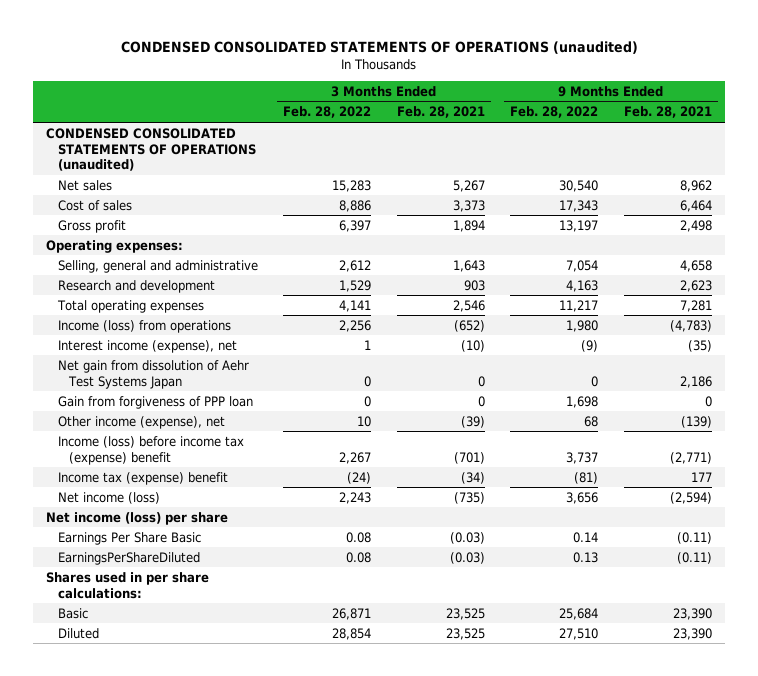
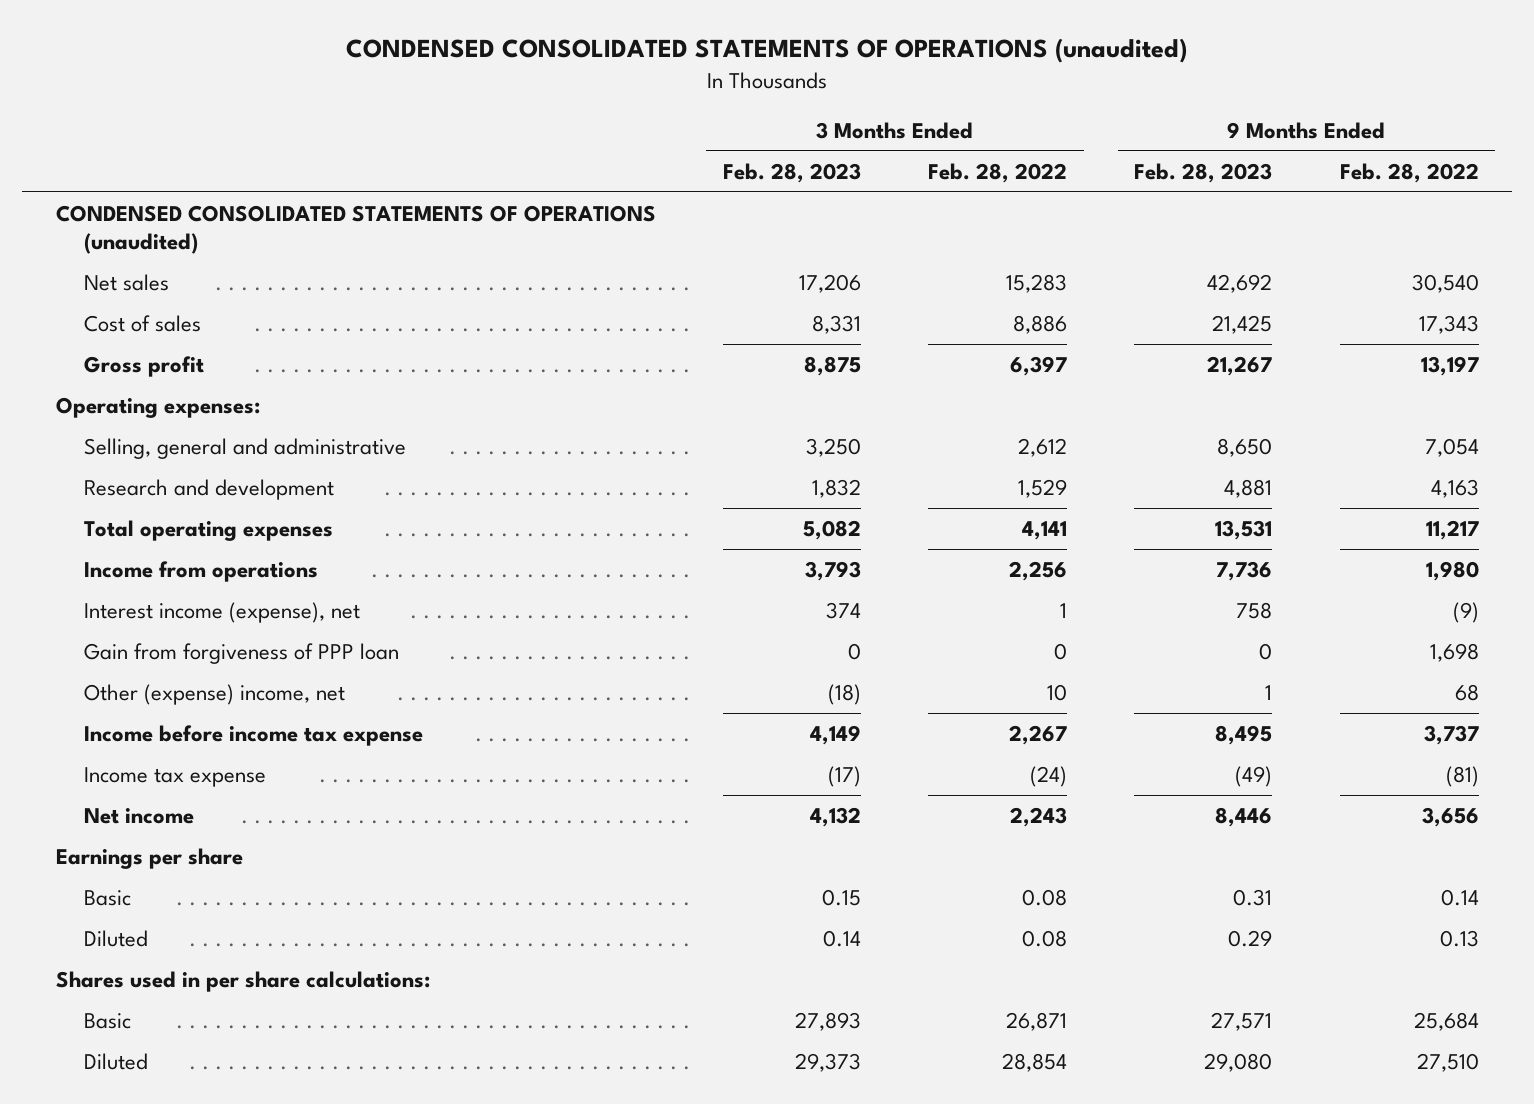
- | 3 Months Ended Feb. 28, 2022 | 3 Months Ended Feb. 28, 2021 | 9 Months Ended Feb. 28, 2022 | 9 Months Ended Feb. 28, 2021
+ | 3 Months Ended Feb. 28, 2023 | 3 Months Ended Feb. 28, 2022 | 9 Months Ended Feb. 28, 2023 | 9 Months Ended Feb. 28, 2022
- Income (loss) from operations | 2,256 | (652) | 1,980 | (4,783)
+ Income from operations | 3,793 | 2,256 | 7,736 | 1,980
- Net gain from dissolution of Aehr Test Systems Japan | 0 | 0 | 0 | 2,186
- Other income (expense), net | 10 | (39) | 68 | (139)
- Income (loss) before income tax (expense) benefit | 2,267 | (701) | 3,737 | (2,771)
- Income tax (expense) benefit | (24) | (34) | (81) | 177
- Net income (loss) | 2,243 | (735) | 3,656 | (2,594)
- Net income (loss) per share
- Earnings Per Share Basic | 0.08 | (0.03) | 0.14 | (0.11)
- EarningsPerShareDiluted | 0.08 | (0.03) | 0.13 | (0.11)
+ Other (expense) income, net | (18) | 10 | 1 | 68
+ Income before income tax expense | 4,149 | 2,267 | 8,495 | 3,737
+ Income tax expense | (17) | (24) | (49) | (81)
+ Net income | 4,132 | 2,243 | 8,446 | 3,656
+ Earnings per share
+ Basic | 0.15 | 0.08 | 0.31 | 0.14
+ Diluted | 0.14 | 0.08 | 0.29 | 0.13

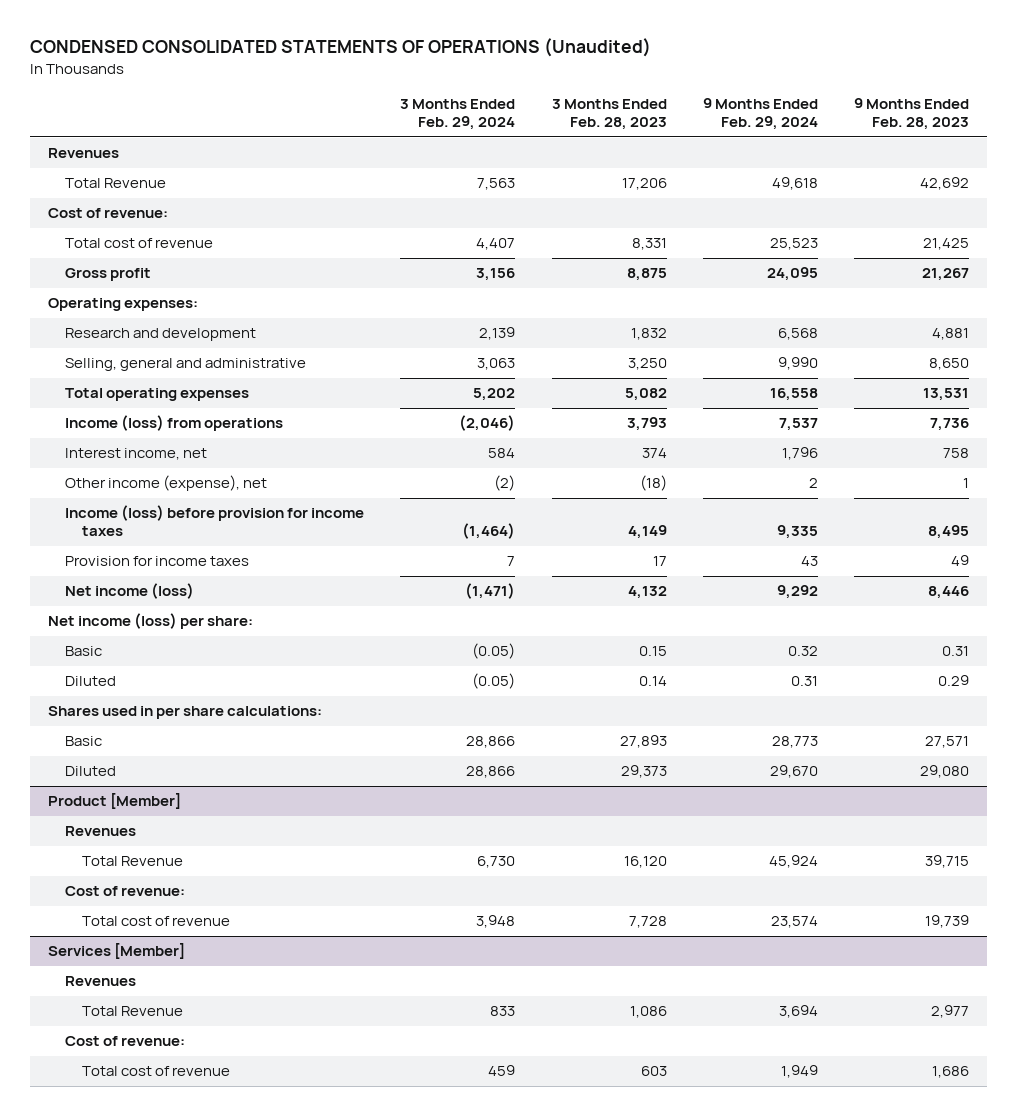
- CONDENSED CONSOLIDATED STATEMENTS OF OPERATIONS (unaudited)
+ CONDENSED CONSOLIDATED STATEMENTS OF OPERATIONS (Unaudited)
- | 3 Months Ended Feb. 28, 2023 | 3 Months Ended Feb. 28, 2022 | 9 Months Ended Feb. 28, 2023 | 9 Months Ended Feb. 28, 2022
+ | 3 Months Ended Feb. 29, 2024 | 3 Months Ended Feb. 28, 2023 | 9 Months Ended Feb. 29, 2024 | 9 Months Ended Feb. 28, 2023
- CONDENSED CONSOLIDATED STATEMENTS OF OPERATIONS (unaudited)
- Net sales | 17,206 | 15,283 | 42,692 | 30,540
- Cost of sales | 8,331 | 8,886 | 21,425 | 17,343
+ Revenues
+ Total Revenue | 7,563 | 17,206 | 49,618 | 42,692
+ Cost of revenue:
+ Total cost of revenue | 4,407 | 8,331 | 25,523 | 21,425
moved down: Selling, general and administrative | 3,063 | 3,250 | 9,990 | 8,650
- Income from operations | 3,793 | 2,256 | 7,736 | 1,980
- Interest income (expense), net | 374 | 1 | 758 | (9)
- Gain from forgiveness of PPP loan | 0 | 0 | 0 | 1,698
- Other (expense) income, net | (18) | 10 | 1 | 68
- Income before income tax expense | 4,149 | 2,267 | 8,495 | 3,737
- Income tax expense | (17) | (24) | (49) | (81)
- Net income | 4,132 | 2,243 | 8,446 | 3,656
- Earnings per share
+ Income (loss) from operations | (2,046) | 3,793 | 7,537 | 7,736
+ Interest income, net | 584 | 374 | 1,796 | 758
+ Other income (expense), net | (2) | (18) | 2 | 1
+ Income (loss) before provision for income taxes | (1,464) | 4,149 | 9,335 | 8,495
+ Provision for income taxes | 7 | 17 | 43 | 49
+ Net income (loss) | (1,471) | 4,132 | 9,292 | 8,446
+ Net income (loss) per share:
+ Product [Member]
+ Revenues
+ Total Revenue | 6,730 | 16,120 | 45,924 | 39,715
+ Cost of revenue:
+ Total cost of revenue | 3,948 | 7,728 | 23,574 | 19,739
+ Services [Member]
+ Revenues
+ Total Revenue | 833 | 1,086 | 3,694 | 2,977
+ Cost of revenue:
+ Total cost of revenue | 459 | 603 | 1,949 | 1,686

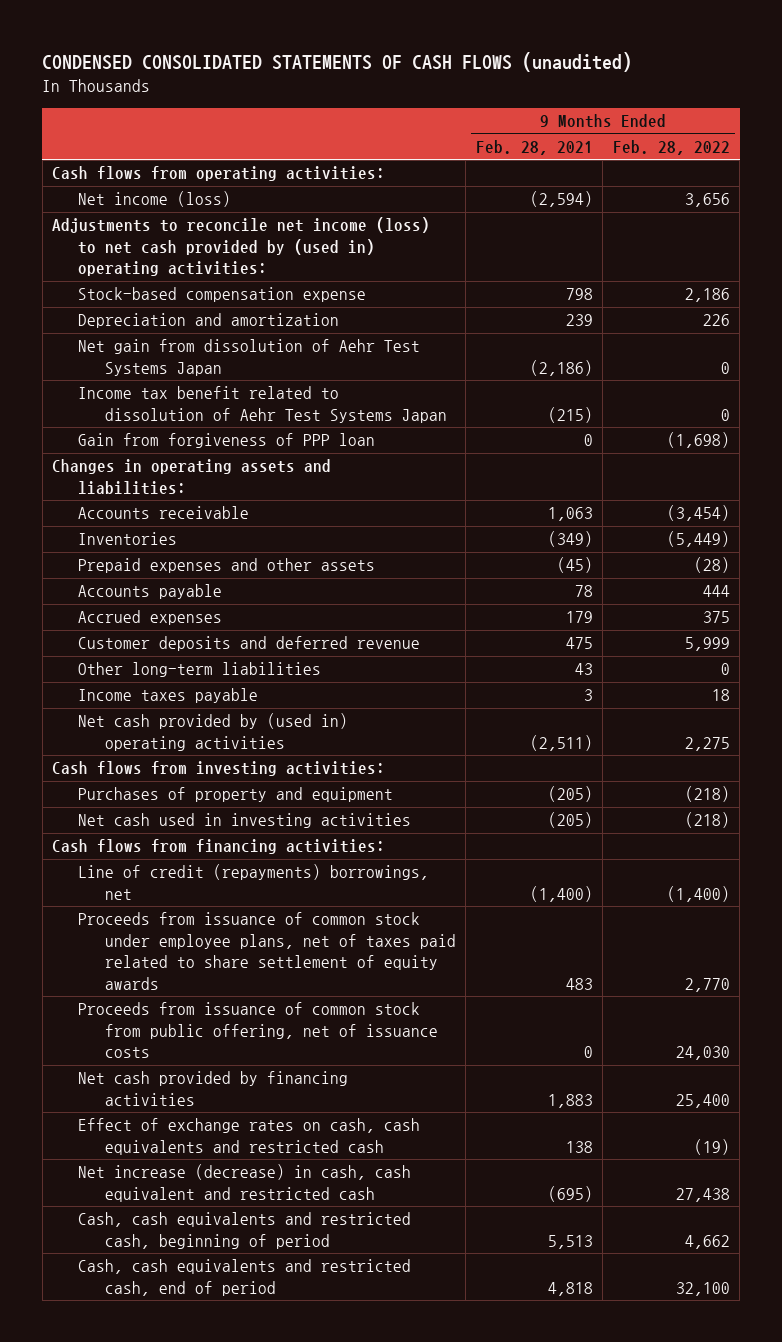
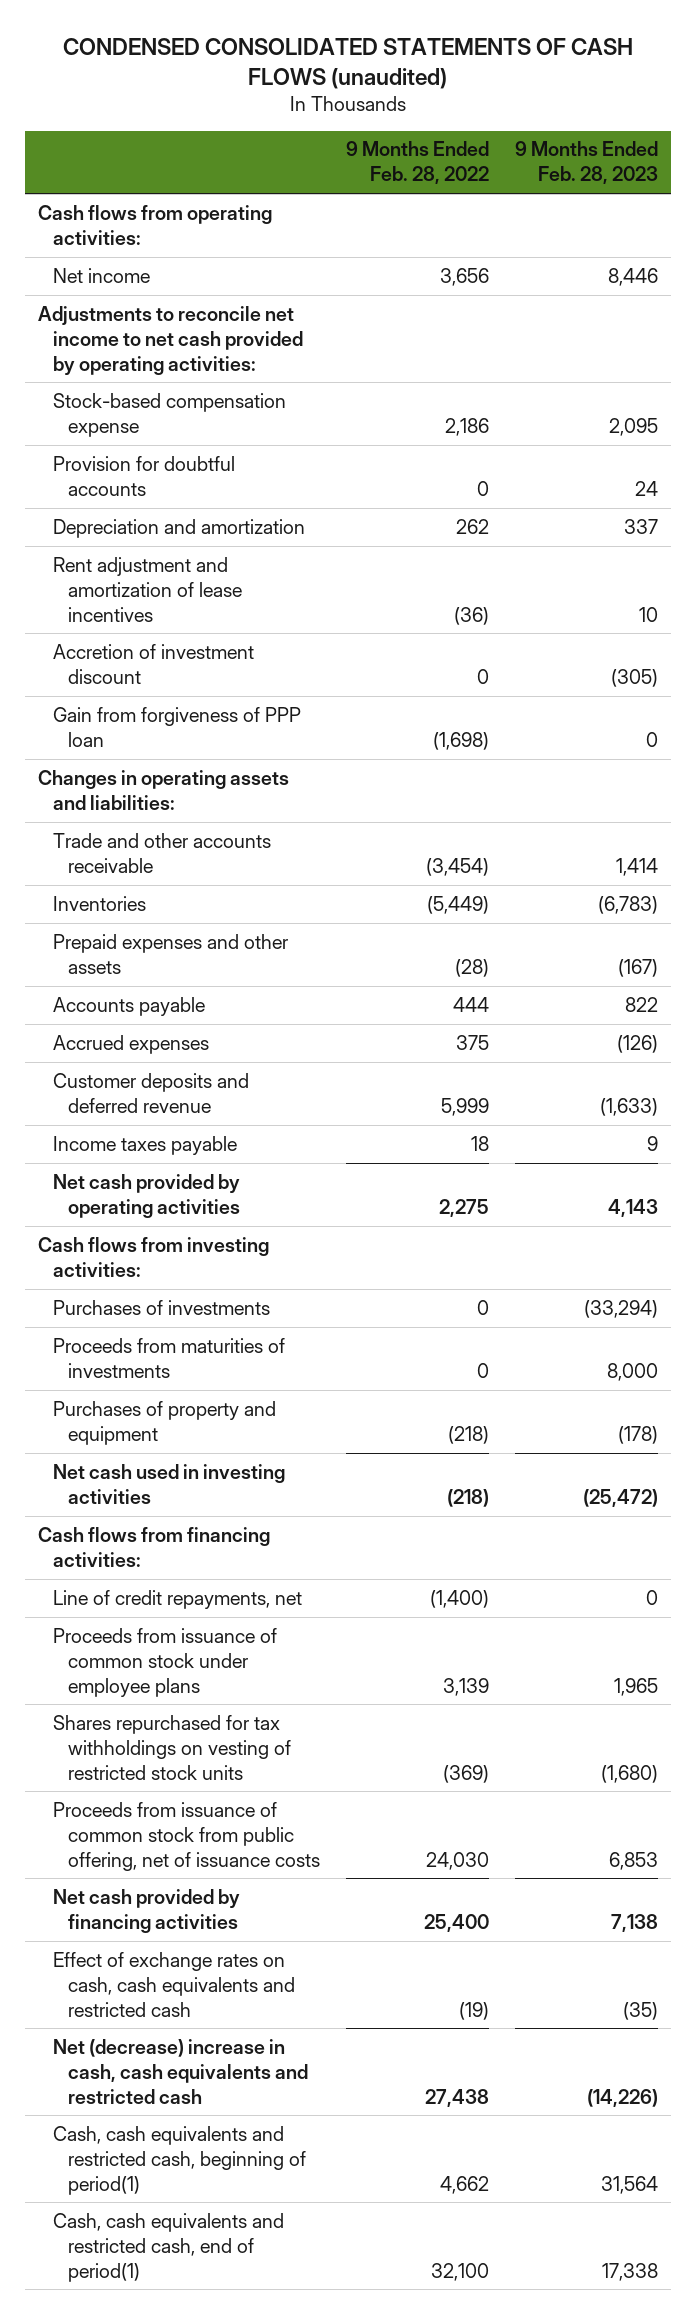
- | 9 Months Ended Feb. 28, 2021 | 9 Months Ended Feb. 28, 2022
+ | 9 Months Ended Feb. 28, 2022 | 9 Months Ended Feb. 28, 2023
- Net income (loss) | (2,594) | 3,656
- Adjustments to reconcile net income (loss) to net cash provided by (used in) operating activities:
+ Net income | 3,656 | 8,446
+ Adjustments to reconcile net income to net cash provided by operating activities:
- Depreciation and amortization | 239 | 226
- Net gain from dissolution of Aehr Test Systems Japan | (2,186) | 0
- Income tax benefit related to dissolution of Aehr Test Systems Japan | (215) | 0
+ Provision for doubtful accounts | 0 | 24
+ Depreciation and amortization | 262 | 337
+ Rent adjustment and amortization of lease incentives | (36) | 10
+ Accretion of investment discount | 0 | (305)
- Accounts receivable | 1,063 | (3,454)
+ Trade and other accounts receivable | (3,454) | 1,414
- Other long-term liabilities | 43 | 0
- Net cash provided by (used in) operating activities | (2,511) | 2,275
+ Net cash provided by operating activities | 2,275 | 4,143
+ Purchases of investments | 0 | (33,294)
+ Proceeds from maturities of investments | 0 | 8,000
- Line of credit (repayments) borrowings, net | (1,400) | (1,400)
- Proceeds from issuance of common stock under employee plans, net of taxes paid related to share settlement of equity awards | 483 | 2,770
+ Line of credit repayments, net | (1,400) | 0
+ Proceeds from issuance of common stock under employee plans | 3,139 | 1,965
+ Shares repurchased for tax withholdings on vesting of restricted stock units | (369) | (1,680)
- Net increase (decrease) in cash, cash equivalent and restricted cash | (695) | 27,438
- Cash, cash equivalents and restricted cash, beginning of period | 5,513 | 4,662
- Cash, cash equivalents and restricted cash, end of period | 4,818 | 32,100
+ Net (decrease) increase in cash, cash equivalents and restricted cash | 27,438 | (14,226)
+ Cash, cash equivalents and restricted cash, beginning of period(1) | 4,662 | 31,564
+ Cash, cash equivalents and restricted cash, end of period(1) | 32,100 | 17,338

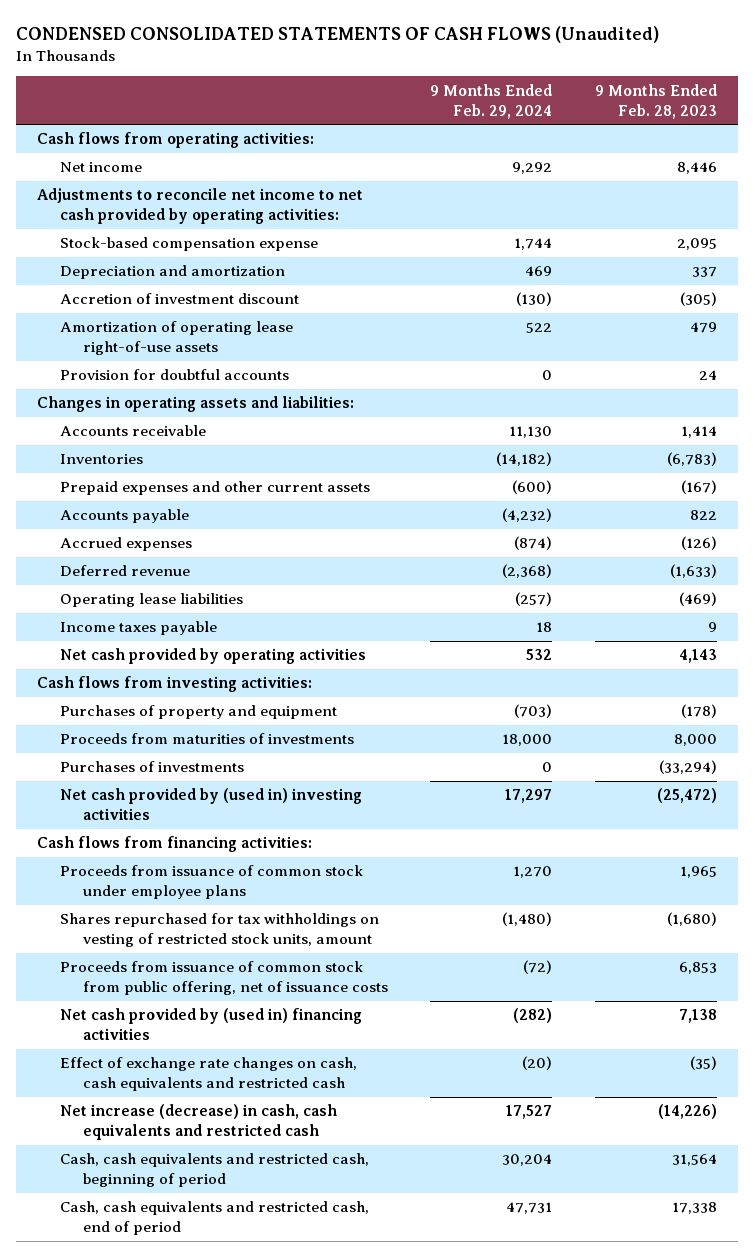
- CONDENSED CONSOLIDATED STATEMENTS OF CASH FLOWS (unaudited)
+ CONDENSED CONSOLIDATED STATEMENTS OF CASH FLOWS (Unaudited)
- | 9 Months Ended Feb. 28, 2022 | 9 Months Ended Feb. 28, 2023
+ | 9 Months Ended Feb. 29, 2024 | 9 Months Ended Feb. 28, 2023
- Rent adjustment and amortization of lease incentives | (36) | 10
- Gain from forgiveness of PPP loan | (1,698) | 0
+ Amortization of operating lease right-of-use assets | 522 | 479
moved down: Provision for doubtful accounts | 0 | 24
- Trade and other accounts receivable | (3,454) | 1,414
+ Accounts receivable | 11,130 | 1,414
- Prepaid expenses and other assets | (28) | (167)
+ Prepaid expenses and other current assets | (600) | (167)
- Customer deposits and deferred revenue | 5,999 | (1,633)
+ Deferred revenue | (2,368) | (1,633)
+ Operating lease liabilities | (257) | (469)
- Net cash used in investing activities | (218) | (25,472)
moved down: Proceeds from maturities of investments | 18,000 | 8,000
moved down: Purchases of investments | 0 | (33,294)
+ Net cash provided by (used in) investing activities | 17,297 | (25,472)
- Line of credit repayments, net | (1,400) | 0
- Shares repurchased for tax withholdings on vesting of restricted stock units | (369) | (1,680)
+ Shares repurchased for tax withholdings on vesting of restricted stock units, amount | (1,480) | (1,680)
- Net cash provided by financing activities | 25,400 | 7,138
- Effect of exchange rates on cash, cash equivalents and restricted cash | (19) | (35)
- Net (decrease) increase in cash, cash equivalents and restricted cash | 27,438 | (14,226)
- Cash, cash equivalents and restricted cash, beginning of period(1) | 4,662 | 31,564
- Cash, cash equivalents and restricted cash, end of period(1) | 32,100 | 17,338
+ Net cash provided by (used in) financing activities | (282) | 7,138
+ Effect of exchange rate changes on cash, cash equivalents and restricted cash | (20) | (35)
+ Net increase (decrease) in cash, cash equivalents and restricted cash | 17,527 | (14,226)
+ Cash, cash equivalents and restricted cash, beginning of period | 30,204 | 31,564
+ Cash, cash equivalents and restricted cash, end of period | 47,731 | 17,338

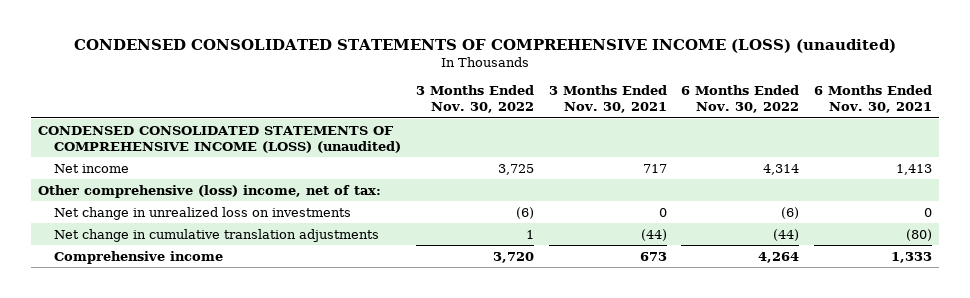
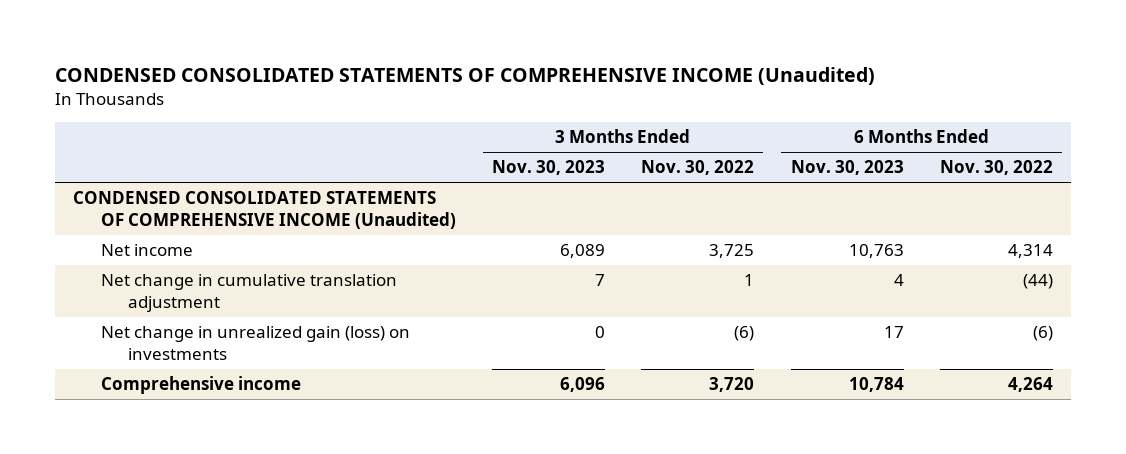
- CONDENSED CONSOLIDATED STATEMENTS OF COMPREHENSIVE INCOME (LOSS) (unaudited)
+ CONDENSED CONSOLIDATED STATEMENTS OF COMPREHENSIVE INCOME (Unaudited)
- | 3 Months Ended Nov. 30, 2022 | 3 Months Ended Nov. 30, 2021 | 6 Months Ended Nov. 30, 2022 | 6 Months Ended Nov. 30, 2021
+ | 3 Months Ended Nov. 30, 2023 | 3 Months Ended Nov. 30, 2022 | 6 Months Ended Nov. 30, 2023 | 6 Months Ended Nov. 30, 2022
- CONDENSED CONSOLIDATED STATEMENTS OF COMPREHENSIVE INCOME (LOSS) (unaudited)
+ CONDENSED CONSOLIDATED STATEMENTS OF COMPREHENSIVE INCOME (Unaudited)
- Other comprehensive (loss) income, net of tax:
- Net change in unrealized loss on investments | (6) | 0 | (6) | 0
- Net change in cumulative translation adjustments | 1 | (44) | (44) | (80)
+ Net change in cumulative translation adjustment | 7 | 1 | 4 | (44)
+ Net change in unrealized gain (loss) on investments | 0 | (6) | 17 | (6)

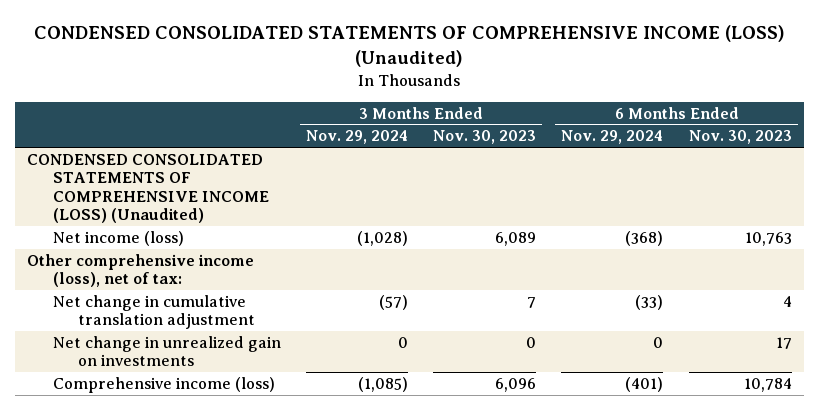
- CONDENSED CONSOLIDATED STATEMENTS OF COMPREHENSIVE INCOME (Unaudited)
+ CONDENSED CONSOLIDATED STATEMENTS OF COMPREHENSIVE INCOME (LOSS) (Unaudited)
- | 3 Months Ended Nov. 30, 2023 | 3 Months Ended Nov. 30, 2022 | 6 Months Ended Nov. 30, 2023 | 6 Months Ended Nov. 30, 2022
+ | 3 Months Ended Nov. 29, 2024 | 3 Months Ended Nov. 30, 2023 | 6 Months Ended Nov. 29, 2024 | 6 Months Ended Nov. 30, 2023
- CONDENSED CONSOLIDATED STATEMENTS OF COMPREHENSIVE INCOME (Unaudited)
- Net income | 6,089 | 3,725 | 10,763 | 4,314
+ CONDENSED CONSOLIDATED STATEMENTS OF COMPREHENSIVE INCOME (LOSS) (Unaudited)
+ Net income (loss) | (1,028) | 6,089 | (368) | 10,763
+ Other comprehensive income (loss), net of tax:
- Net change in unrealized gain (loss) on investments | 0 | (6) | 17 | (6)
- Comprehensive income | 6,096 | 3,720 | 10,784 | 4,264
+ Net change in unrealized gain on investments | 0 | 0 | 0 | 17
+ Comprehensive income (loss) | (1,085) | 6,096 | (401) | 10,784

